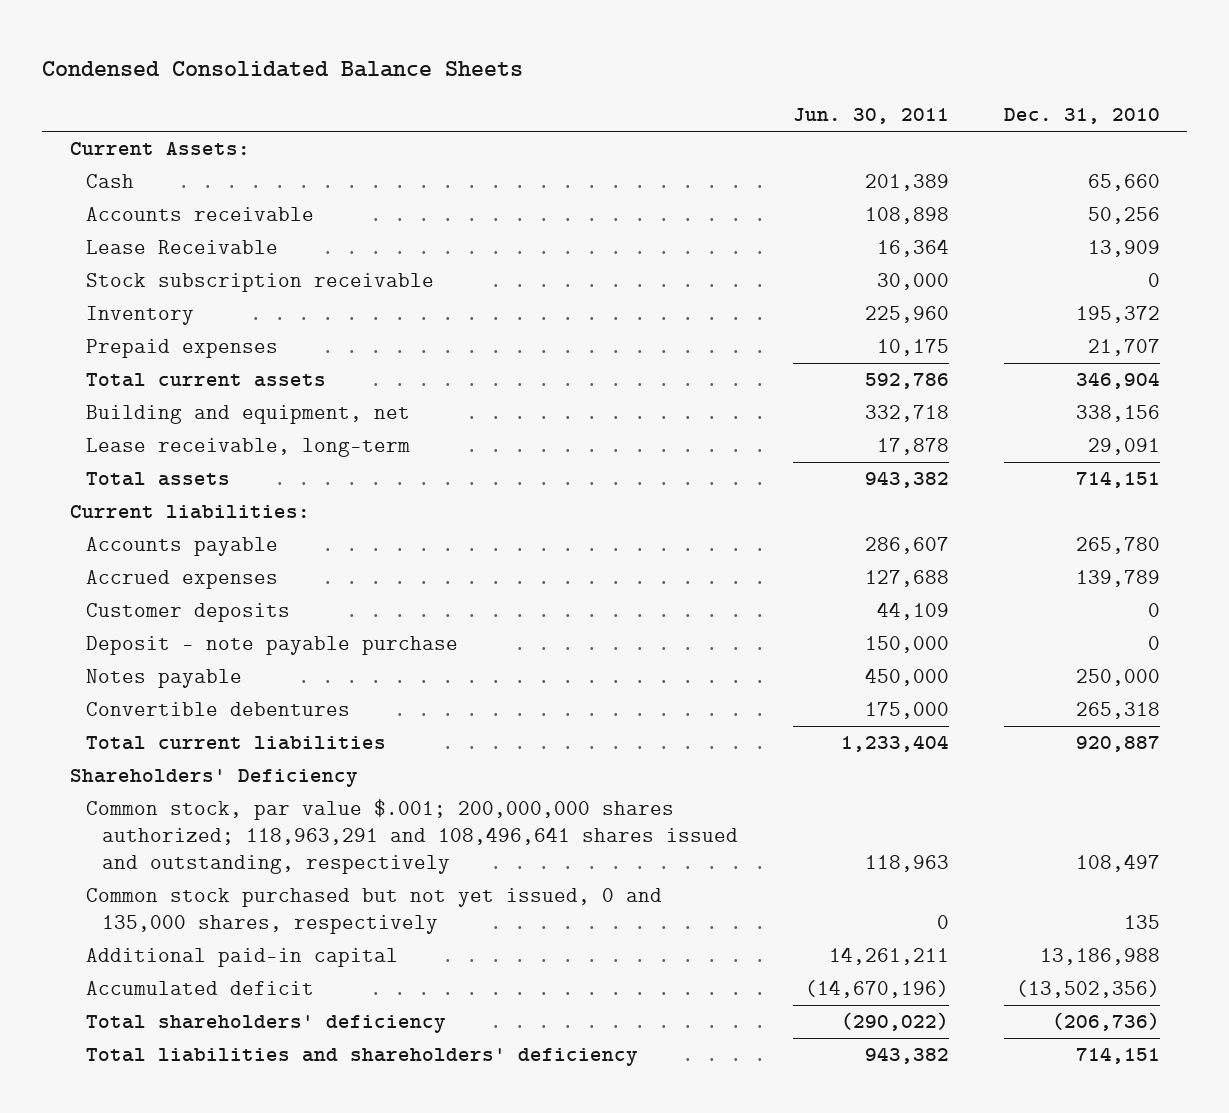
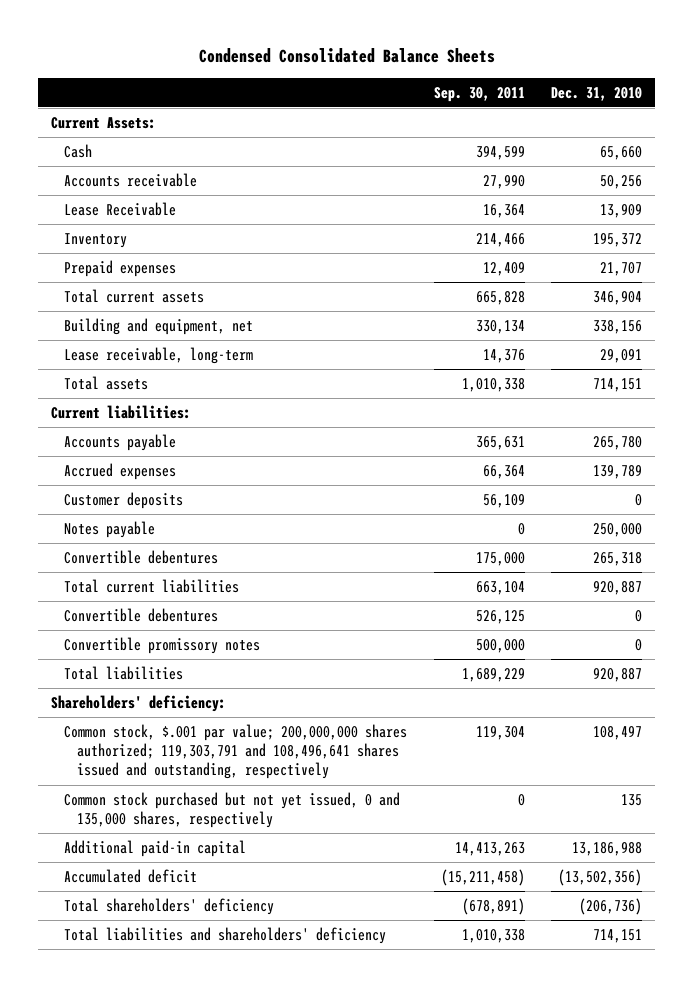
- | Jun. 30, 2011 | Dec. 31, 2010
+ | Sep. 30, 2011 | Dec. 31, 2010
- Stock subscription receivable | 30,000 | 0
- Deposit - note payable purchase | 150,000 | 0
- Shareholders' Deficiency
- Common stock, par value $.001; 200,000,000 shares authorized; 118,963,291 and 108,496,641 shares issued and outstanding, respectively | 118,963 | 108,497
+ Convertible debentures | 526,125 | 0
+ Convertible promissory notes | 500,000 | 0
+ Total liabilities | 1,689,229 | 920,887
+ Shareholders' deficiency:
+ Common stock, $.001 par value; 200,000,000 shares authorized; 119,303,791 and 108,496,641 shares issued and outstanding, respectively | 119,304 | 108,497

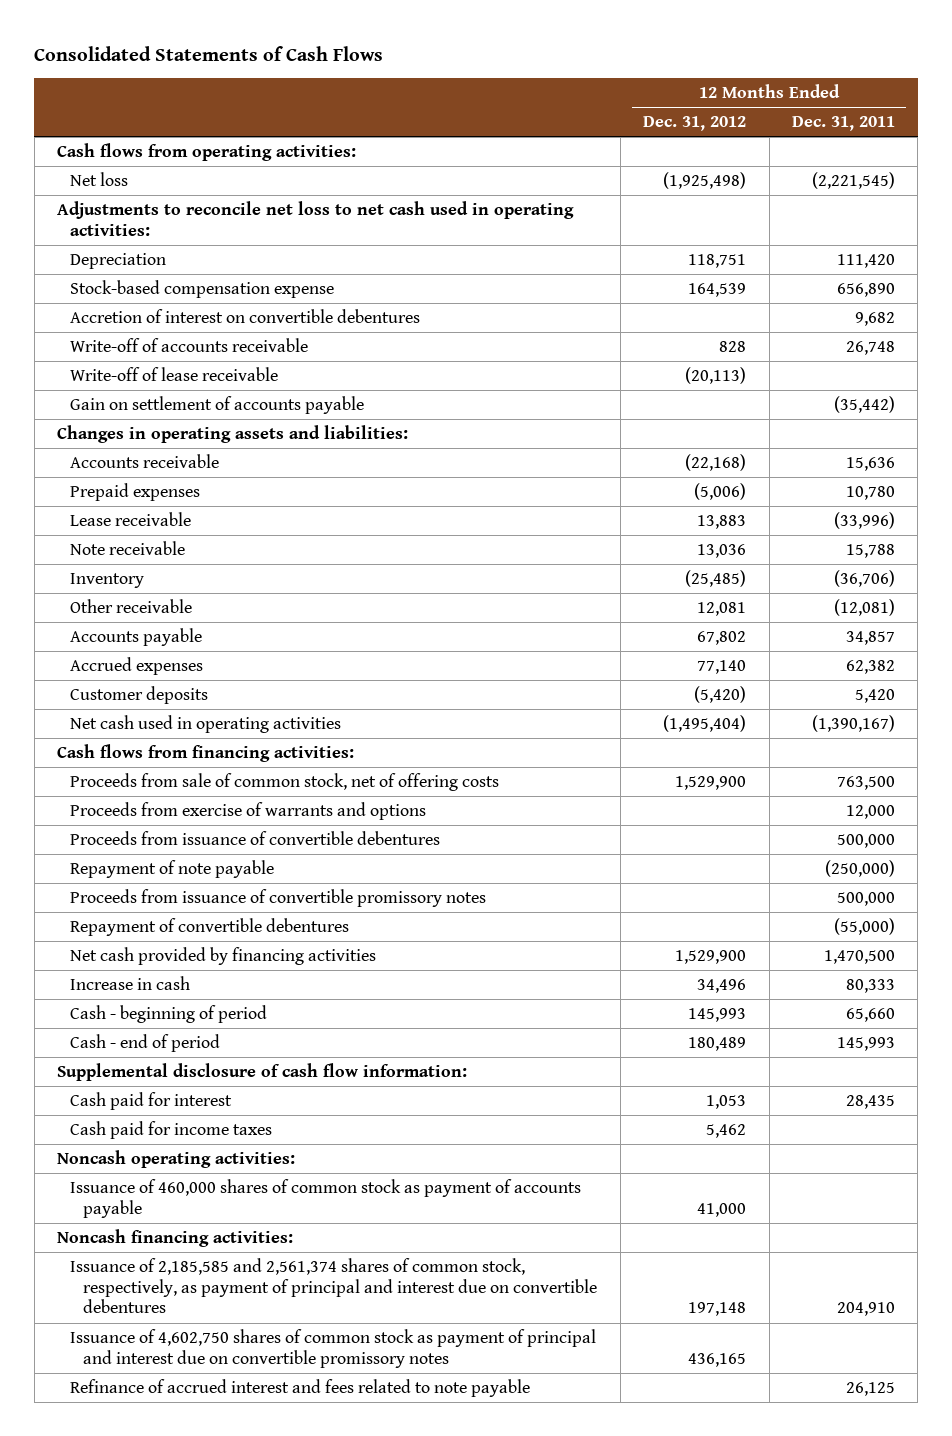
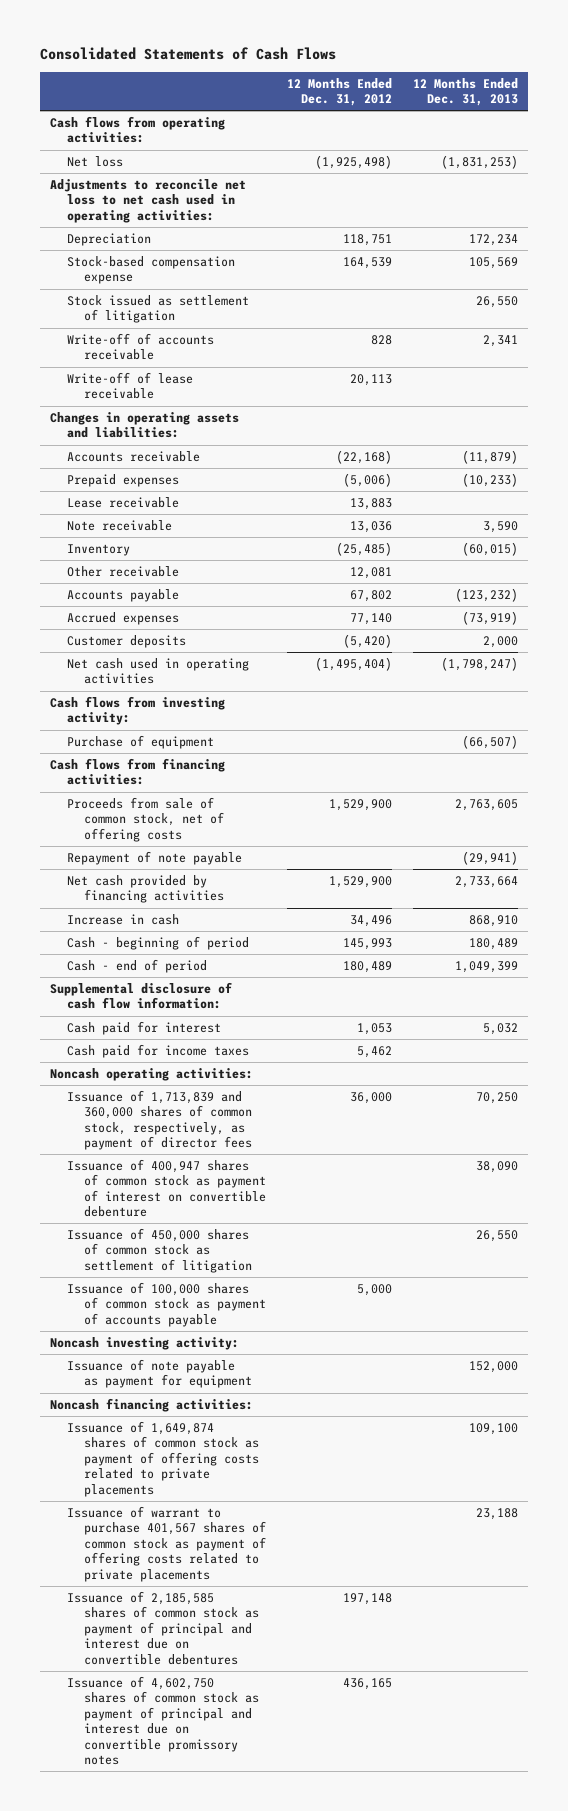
- | 12 Months Ended Dec. 31, 2012 | 12 Months Ended Dec. 31, 2011
+ | 12 Months Ended Dec. 31, 2012 | 12 Months Ended Dec. 31, 2013
- Accretion of interest on convertible debentures | | 9,682
+ Stock issued as settlement of litigation | | 26,550
- Write-off of lease receivable | (20,113) |
- Gain on settlement of accounts payable | | (35,442)
+ Write-off of lease receivable | 20,113 |
+ Cash flows from investing activity:
+ Purchase of equipment | | (66,507)
- Proceeds from exercise of warrants and options | | 12,000
- Proceeds from issuance of convertible debentures | | 500,000
- Proceeds from issuance of convertible promissory notes | | 500,000
- Repayment of convertible debentures | | (55,000)
- Issuance of 460,000 shares of common stock as payment of accounts payable | 41,000 |
+ Issuance of 1,713,839 and 360,000 shares of common stock, respectively, as payment of director fees | 36,000 | 70,250
+ Issuance of 400,947 shares of common stock as payment of interest on convertible debenture | | 38,090
+ Issuance of 450,000 shares of common stock as settlement of litigation | | 26,550
+ Issuance of 100,000 shares of common stock as payment of accounts payable | 5,000 |
+ Noncash investing activity:
+ Issuance of note payable as payment for equipment | | 152,000
- Issuance of 2,185,585 and 2,561,374 shares of common stock, respectively, as payment of principal and interest due on convertible debentures | 197,148 | 204,910
+ Issuance of 1,649,874 shares of common stock as payment of offering costs related to private placements | | 109,100
+ Issuance of warrant to purchase 401,567 shares of common stock as payment of offering costs related to private placements | | 23,188
+ Issuance of 2,185,585 shares of common stock as payment of principal and interest due on convertible debentures | 197,148 |
- Refinance of accrued interest and fees related to note payable | | 26,125

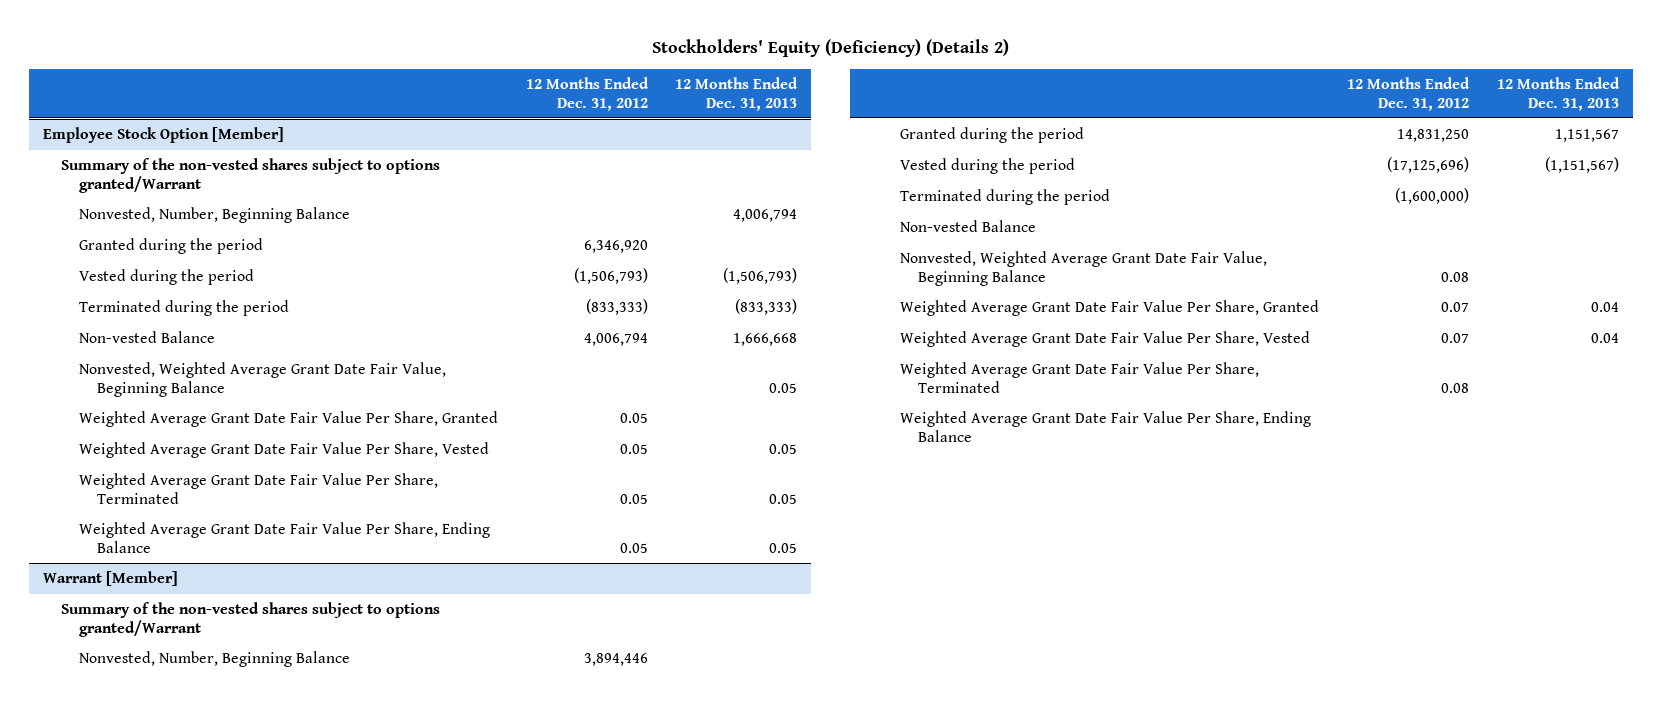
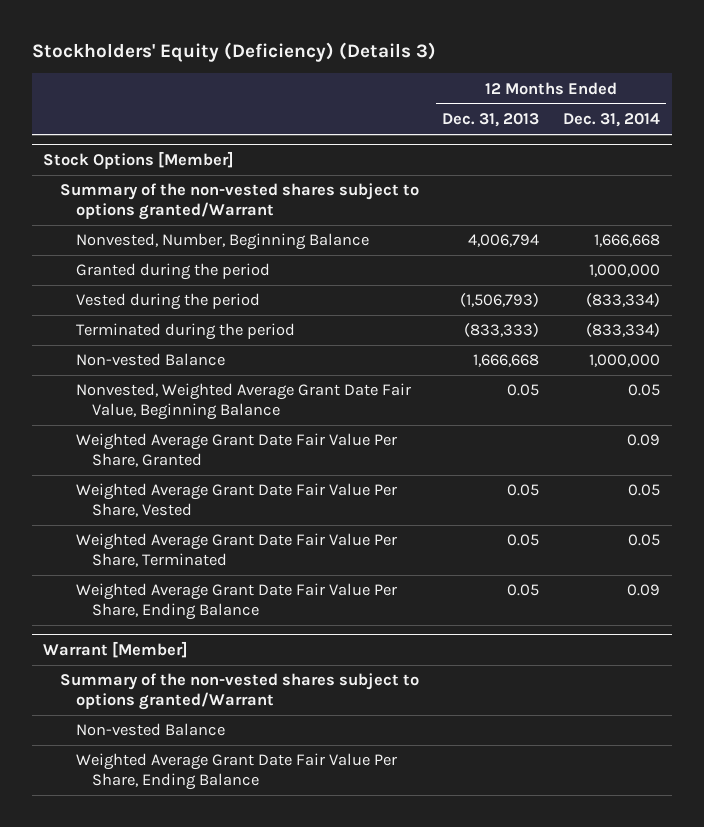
- Stockholders' Equity (Deficiency) (Details 2)
+ Stockholders' Equity (Deficiency) (Details 3)
- | 12 Months Ended Dec. 31, 2012 | 12 Months Ended Dec. 31, 2013
+ | 12 Months Ended Dec. 31, 2013 | 12 Months Ended Dec. 31, 2014
- Employee Stock Option [Member]
+ Stock Options [Member]
@ Warrant [Member]
- Nonvested, Number, Beginning Balance | 3,894,446 |
- Granted during the period | 14,831,250 | 1,151,567
- Vested during the period | (17,125,696) | (1,151,567)
- Terminated during the period | (1,600,000) |
- Nonvested, Weighted Average Grant Date Fair Value, Beginning Balance | 0.08 |
- Weighted Average Grant Date Fair Value Per Share, Granted | 0.07 | 0.04
- Weighted Average Grant Date Fair Value Per Share, Vested | 0.07 | 0.04
- Weighted Average Grant Date Fair Value Per Share, Terminated | 0.08 |

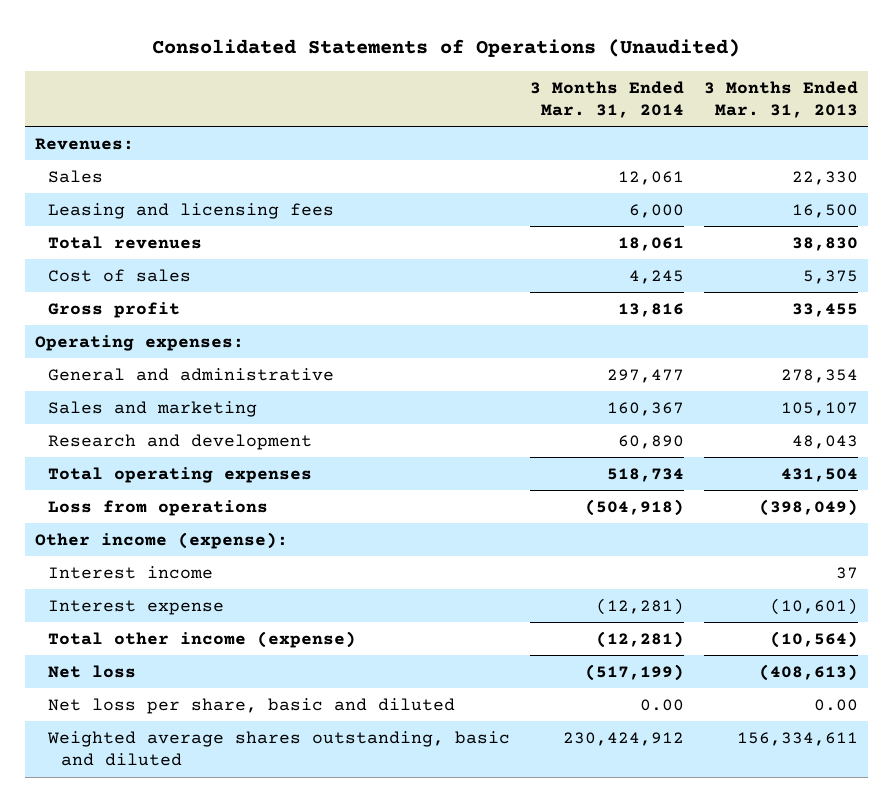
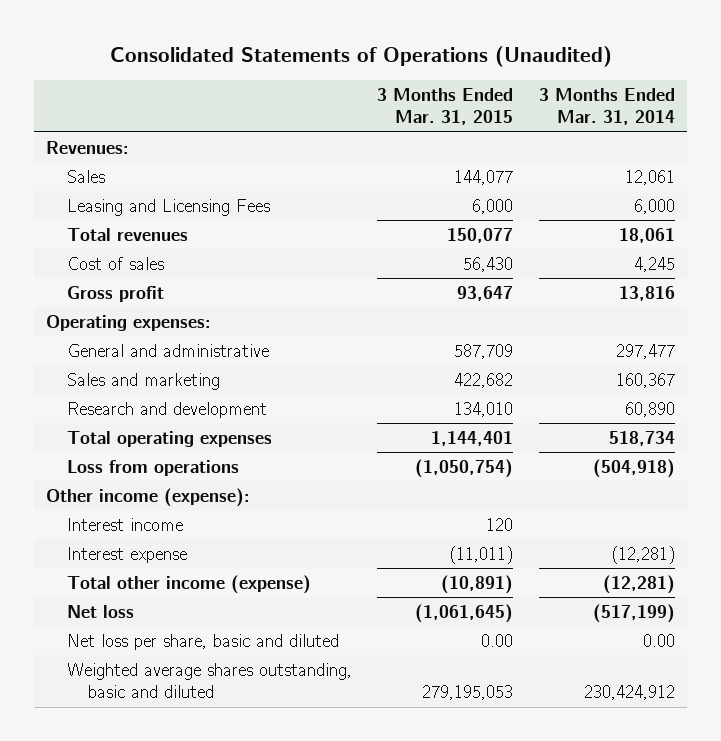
- | 3 Months Ended Mar. 31, 2014 | 3 Months Ended Mar. 31, 2013
+ | 3 Months Ended Mar. 31, 2015 | 3 Months Ended Mar. 31, 2014
- Leasing and licensing fees | 6,000 | 16,500
+ Leasing and Licensing Fees | 6,000 | 6,000

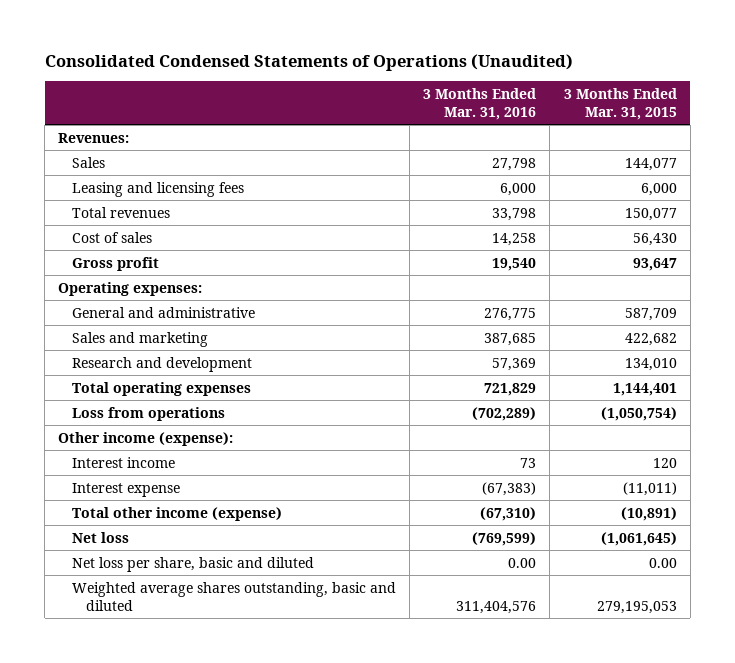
- Consolidated Statements of Operations (Unaudited)
+ Consolidated Condensed Statements of Operations (Unaudited)
- | 3 Months Ended Mar. 31, 2015 | 3 Months Ended Mar. 31, 2014
+ | 3 Months Ended Mar. 31, 2016 | 3 Months Ended Mar. 31, 2015
- Leasing and Licensing Fees | 6,000 | 6,000
+ Leasing and licensing fees | 6,000 | 6,000

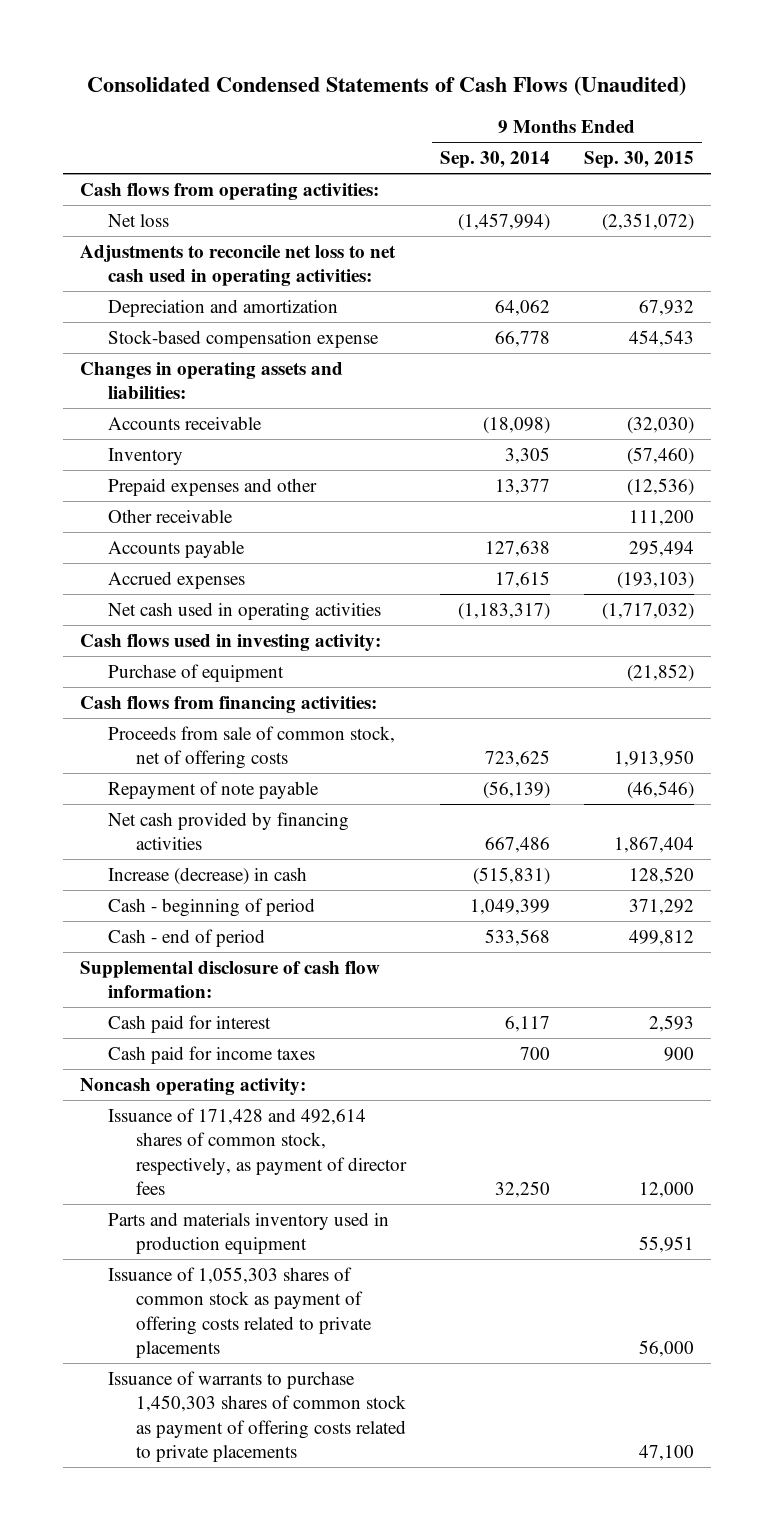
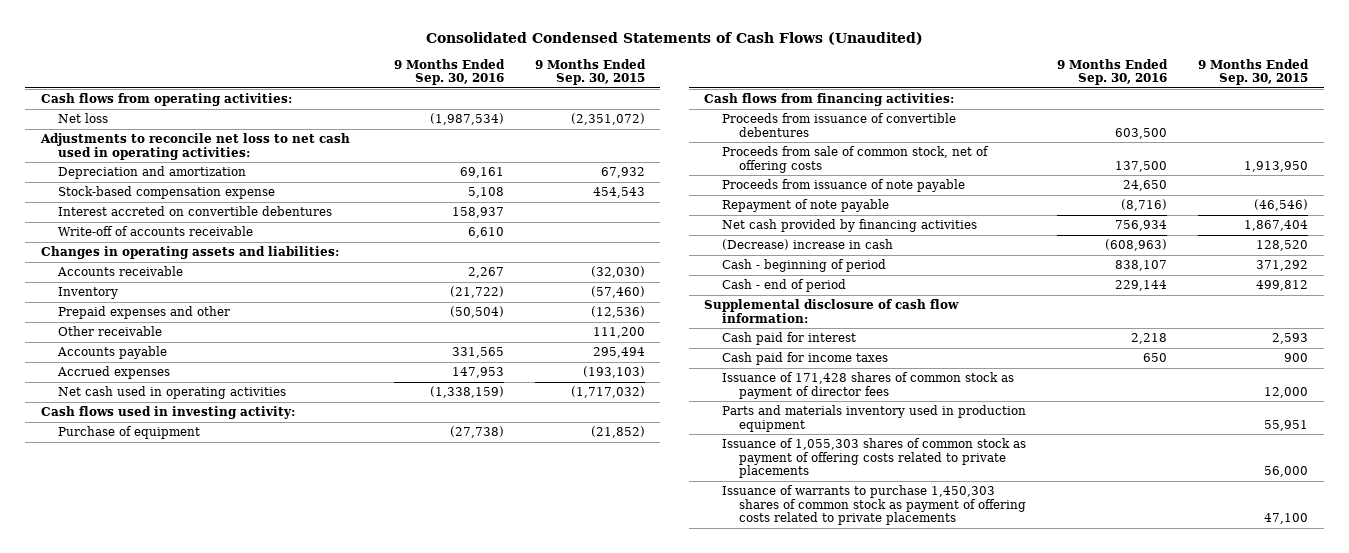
- | 9 Months Ended Sep. 30, 2014 | 9 Months Ended Sep. 30, 2015
+ | 9 Months Ended Sep. 30, 2016 | 9 Months Ended Sep. 30, 2015
+ Interest accreted on convertible debentures | 158,937 |
+ Write-off of accounts receivable | 6,610 |
+ Proceeds from issuance of convertible debentures | 603,500 |
+ Proceeds from issuance of note payable | 24,650 |
- Increase (decrease) in cash | (515,831) | 128,520
+ (Decrease) increase in cash | (608,963) | 128,520
- Noncash operating activity:
- Issuance of 171,428 and 492,614 shares of common stock, respectively, as payment of director fees | 32,250 | 12,000
+ Issuance of 171,428 shares of common stock as payment of director fees | | 12,000

